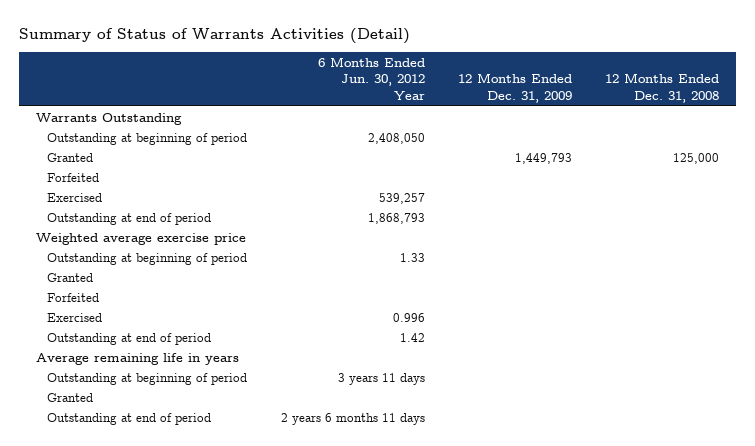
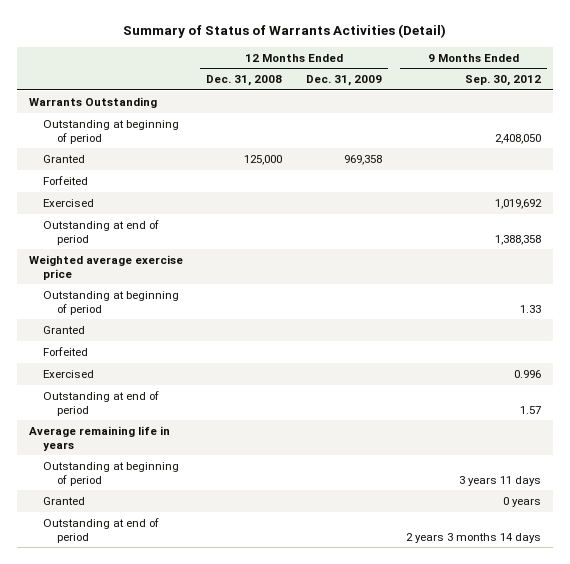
- | 6 Months Ended Jun. 30, 2012 Year | 12 Months Ended Dec. 31, 2009 | 12 Months Ended Dec. 31, 2008
+ | 12 Months Ended Dec. 31, 2008 | 12 Months Ended Dec. 31, 2009 | 9 Months Ended Sep. 30, 2012
- Granted | | 1,449,793 | 125,000
+ Granted | 125,000 | 969,358 |

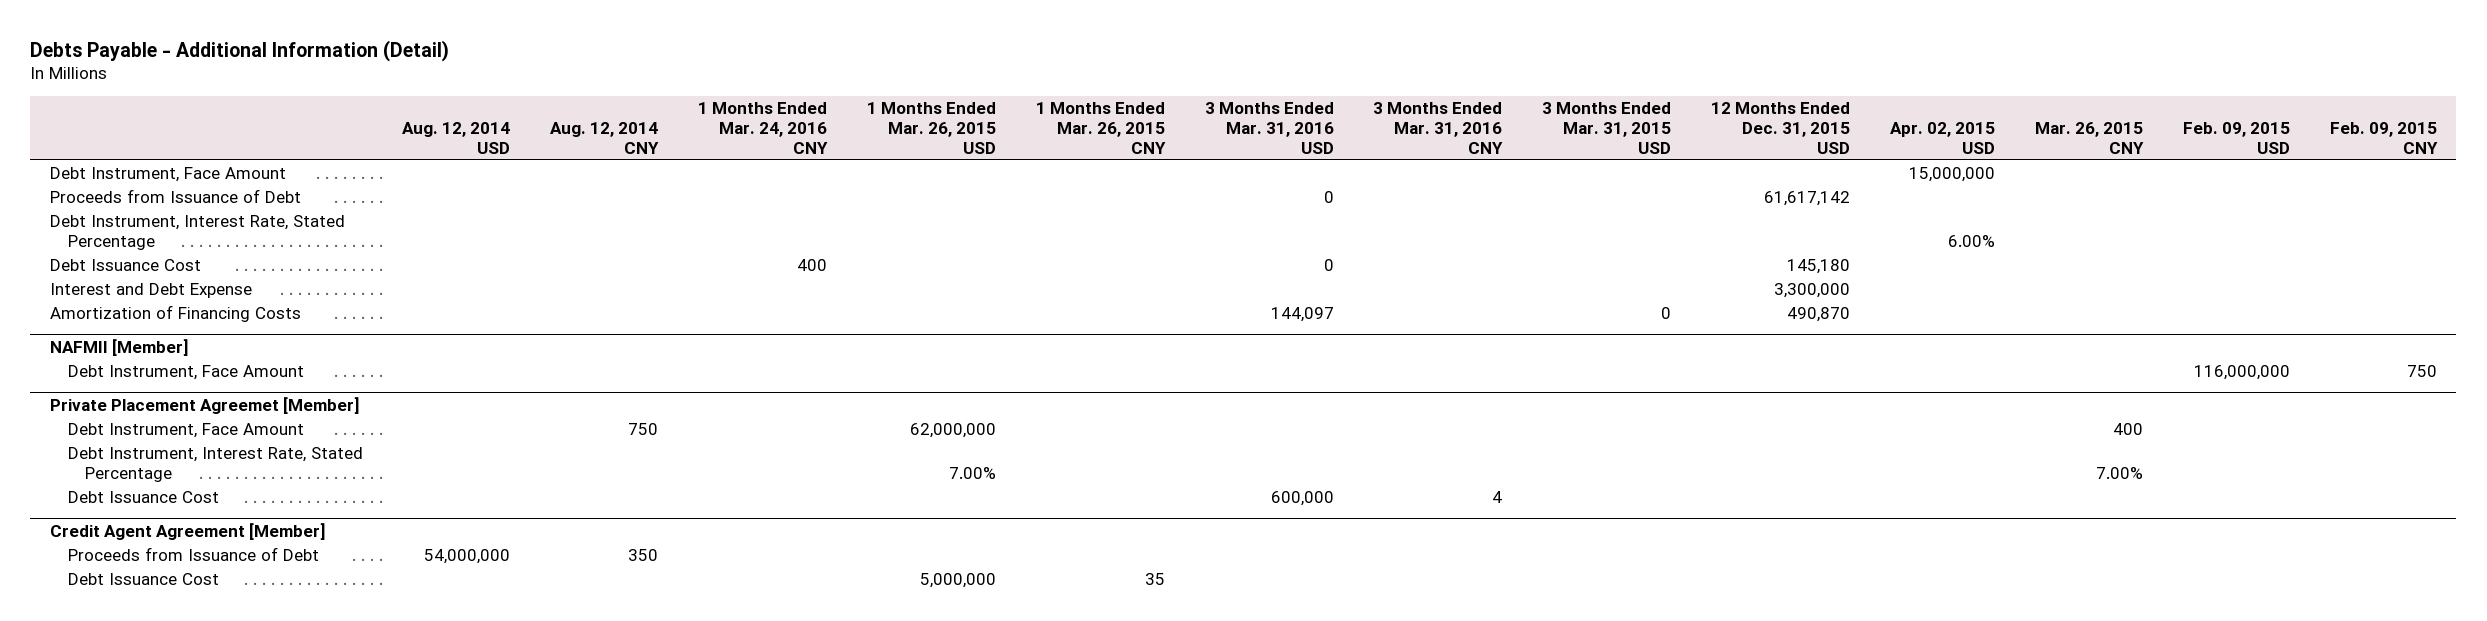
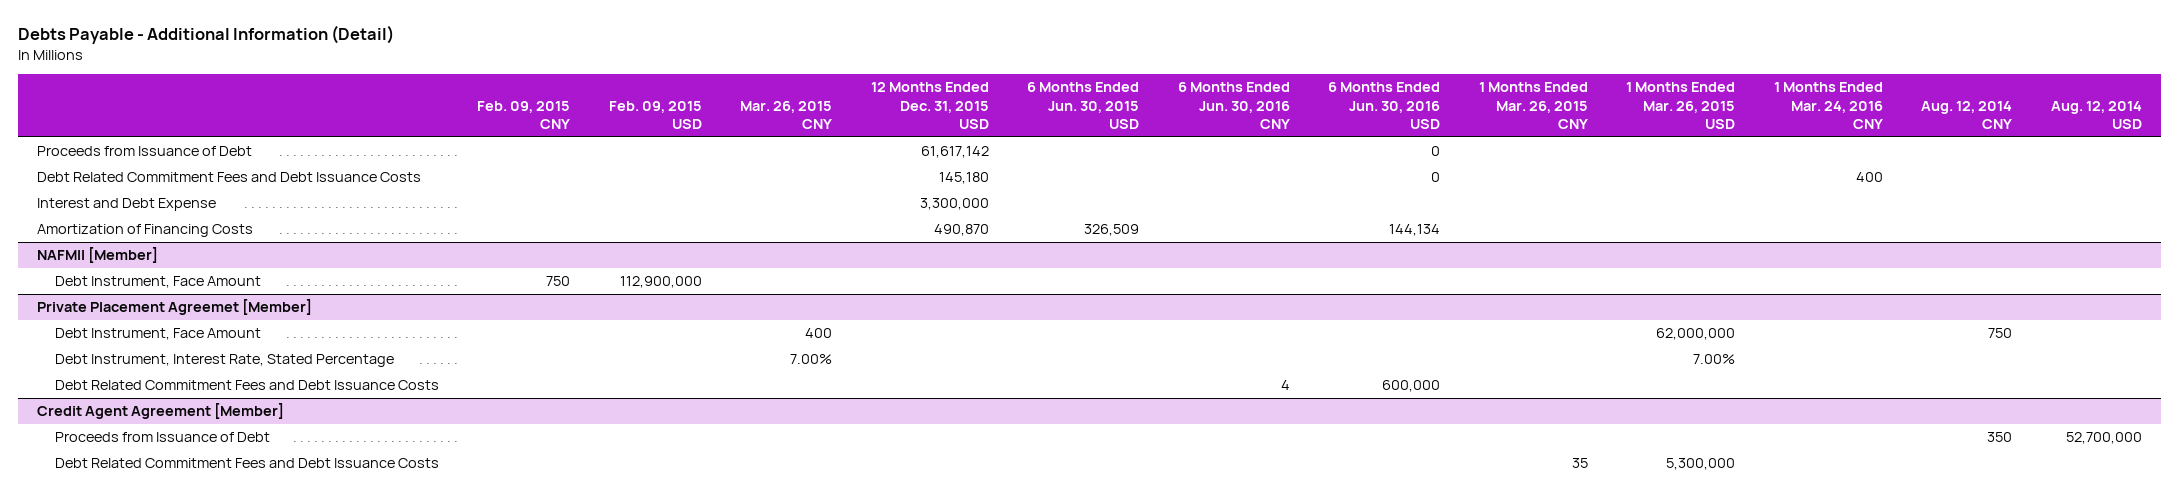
- | Aug. 12, 2014 USD | Aug. 12, 2014 CNY | 1 Months Ended Mar. 24, 2016 CNY | 1 Months Ended Mar. 26, 2015 USD | 1 Months Ended Mar. 26, 2015 CNY | 3 Months Ended Mar. 31, 2016 USD | 3 Months Ended Mar. 31, 2016 CNY | 3 Months Ended Mar. 31, 2015 USD | 12 Months Ended Dec. 31, 2015 USD | Apr. 02, 2015 USD | Mar. 26, 2015 CNY | Feb. 09, 2015 USD | Feb. 09, 2015 CNY
+ | Feb. 09, 2015 CNY | Feb. 09, 2015 USD | Mar. 26, 2015 CNY | 12 Months Ended Dec. 31, 2015 USD | 6 Months Ended Jun. 30, 2015 USD | 6 Months Ended Jun. 30, 2016 CNY | 6 Months Ended Jun. 30, 2016 USD | 1 Months Ended Mar. 26, 2015 CNY | 1 Months Ended Mar. 26, 2015 USD | 1 Months Ended Mar. 24, 2016 CNY | Aug. 12, 2014 CNY | Aug. 12, 2014 USD
- Debt Instrument, Face Amount | | | | | | | | | | 15,000,000 | | |
- Debt Instrument, Interest Rate, Stated Percentage | | | | | | | | | | 6.00% | | |
- Debt Issuance Cost | | | 400 | | | 0 | | | 145,180 | | | |
+ Debt Related Commitment Fees and Debt Issuance Costs | | | | 145,180 | | | 0 | | | 400 | |
@ NAFMII [Member]
- Debt Instrument, Face Amount | | | | | | | | | | | | 116,000,000 | 750
+ Debt Instrument, Face Amount | 750 | 112,900,000 | | | | | | | | | |
@ Private Placement Agreemet [Member]
- Debt Issuance Cost | | | | | | 600,000 | 4 | | | | | |
+ Debt Related Commitment Fees and Debt Issuance Costs | | | | | | 4 | 600,000 | | | | |
@ Credit Agent Agreement [Member]
- Proceeds from Issuance of Debt | 54,000,000 | 350 | | | | | | | | | | |
- Debt Issuance Cost | | | | 5,000,000 | 35 | | | | | | | |
+ Proceeds from Issuance of Debt | | | | | | | | | | | 350 | 52,700,000
+ Debt Related Commitment Fees and Debt Issuance Costs | | | | | | | | 35 | 5,300,000 | | |

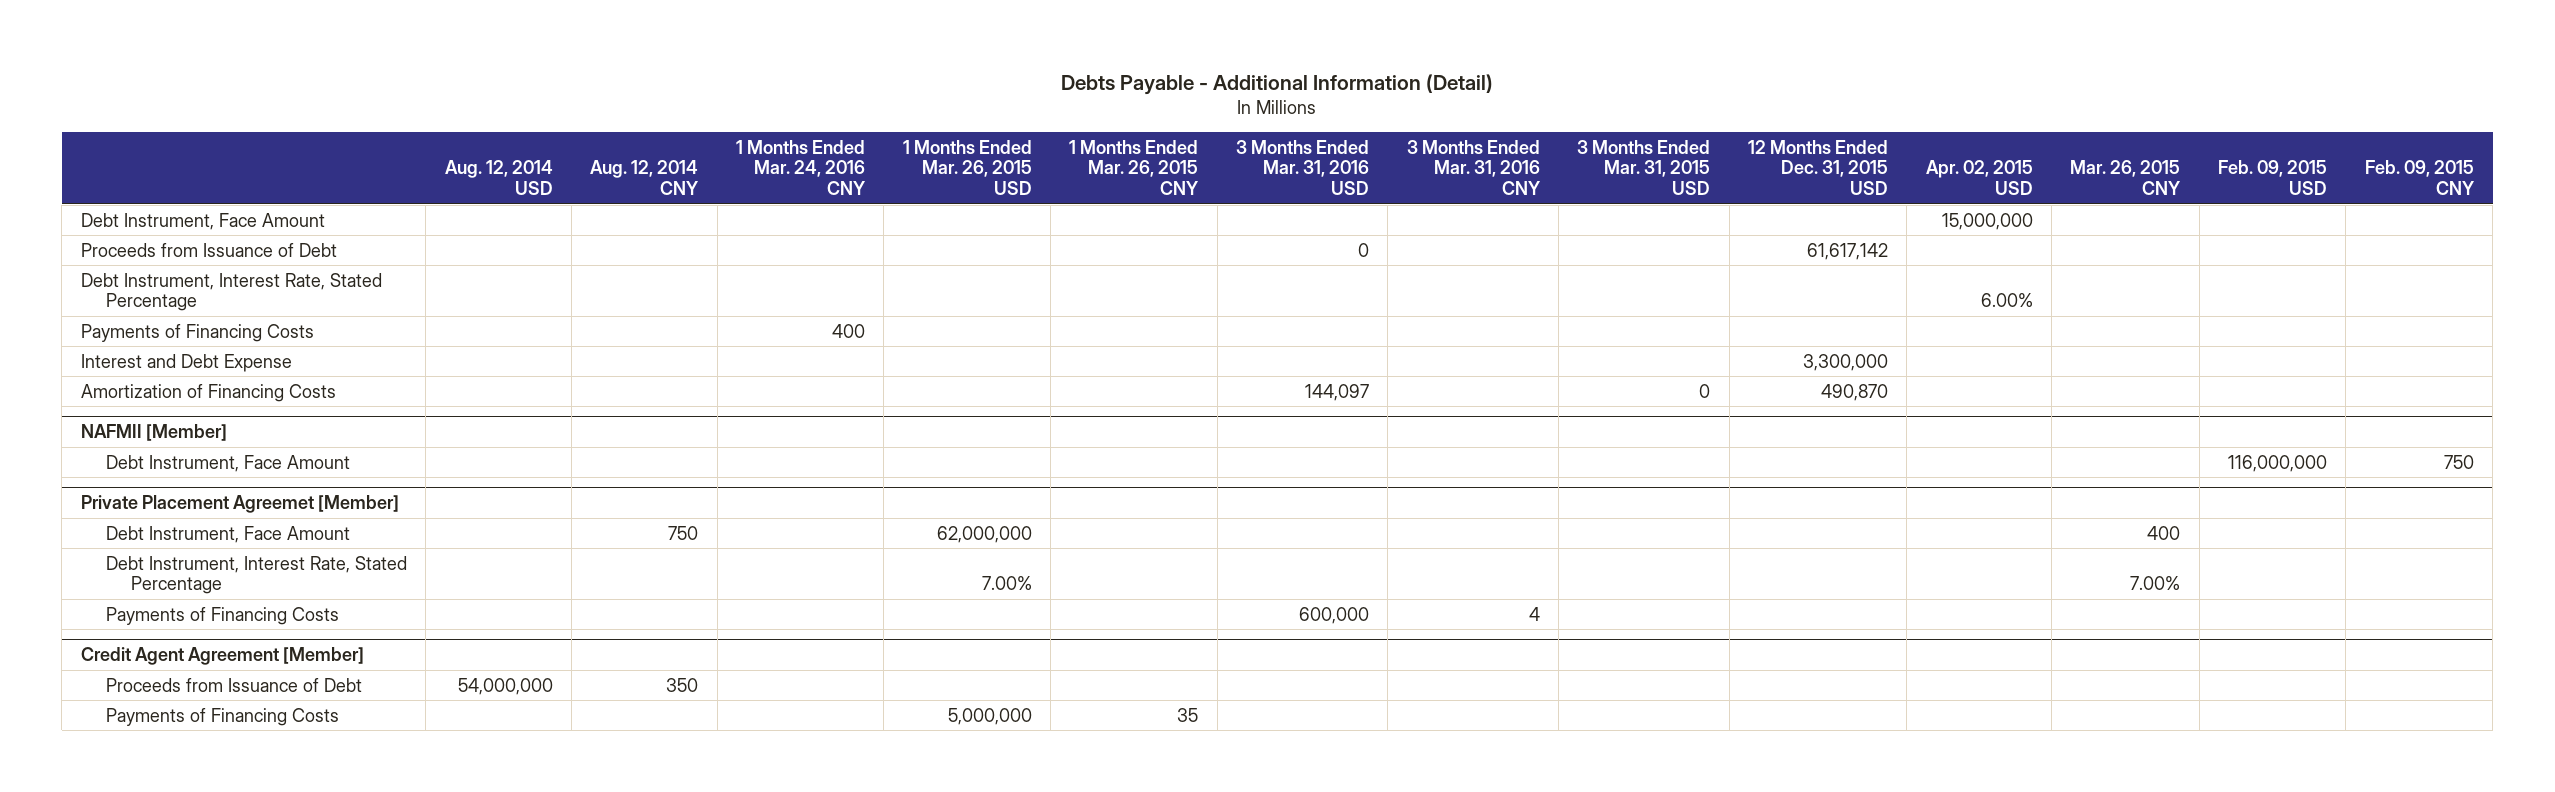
- | Feb. 09, 2015 CNY | Feb. 09, 2015 USD | Mar. 26, 2015 CNY | 12 Months Ended Dec. 31, 2015 USD | 6 Months Ended Jun. 30, 2015 USD | 6 Months Ended Jun. 30, 2016 CNY | 6 Months Ended Jun. 30, 2016 USD | 1 Months Ended Mar. 26, 2015 CNY | 1 Months Ended Mar. 26, 2015 USD | 1 Months Ended Mar. 24, 2016 CNY | Aug. 12, 2014 CNY | Aug. 12, 2014 USD
+ | Aug. 12, 2014 USD | Aug. 12, 2014 CNY | 1 Months Ended Mar. 24, 2016 CNY | 1 Months Ended Mar. 26, 2015 USD | 1 Months Ended Mar. 26, 2015 CNY | 3 Months Ended Mar. 31, 2016 USD | 3 Months Ended Mar. 31, 2016 CNY | 3 Months Ended Mar. 31, 2015 USD | 12 Months Ended Dec. 31, 2015 USD | Apr. 02, 2015 USD | Mar. 26, 2015 CNY | Feb. 09, 2015 USD | Feb. 09, 2015 CNY
+ Debt Instrument, Face Amount | | | | | | | | | | 15,000,000 | | |
- Debt Related Commitment Fees and Debt Issuance Costs | | | | 145,180 | | | 0 | | | 400 | |
+ Debt Instrument, Interest Rate, Stated Percentage | | | | | | | | | | 6.00% | | |
+ Payments of Financing Costs | | | 400 | | | | | | | | | |
@ NAFMII [Member]
- Debt Instrument, Face Amount | 750 | 112,900,000 | | | | | | | | | |
+ Debt Instrument, Face Amount | | | | | | | | | | | | 116,000,000 | 750
@ Private Placement Agreemet [Member]
- Debt Related Commitment Fees and Debt Issuance Costs | | | | | | 4 | 600,000 | | | | |
+ Payments of Financing Costs | | | | | | 600,000 | 4 | | | | | |
@ Credit Agent Agreement [Member]
- Proceeds from Issuance of Debt | | | | | | | | | | | 350 | 52,700,000
- Debt Related Commitment Fees and Debt Issuance Costs | | | | | | | | 35 | 5,300,000 | | |
+ Proceeds from Issuance of Debt | 54,000,000 | 350 | | | | | | | | | | |
+ Payments of Financing Costs | | | | 5,000,000 | 35 | | | | | | | |

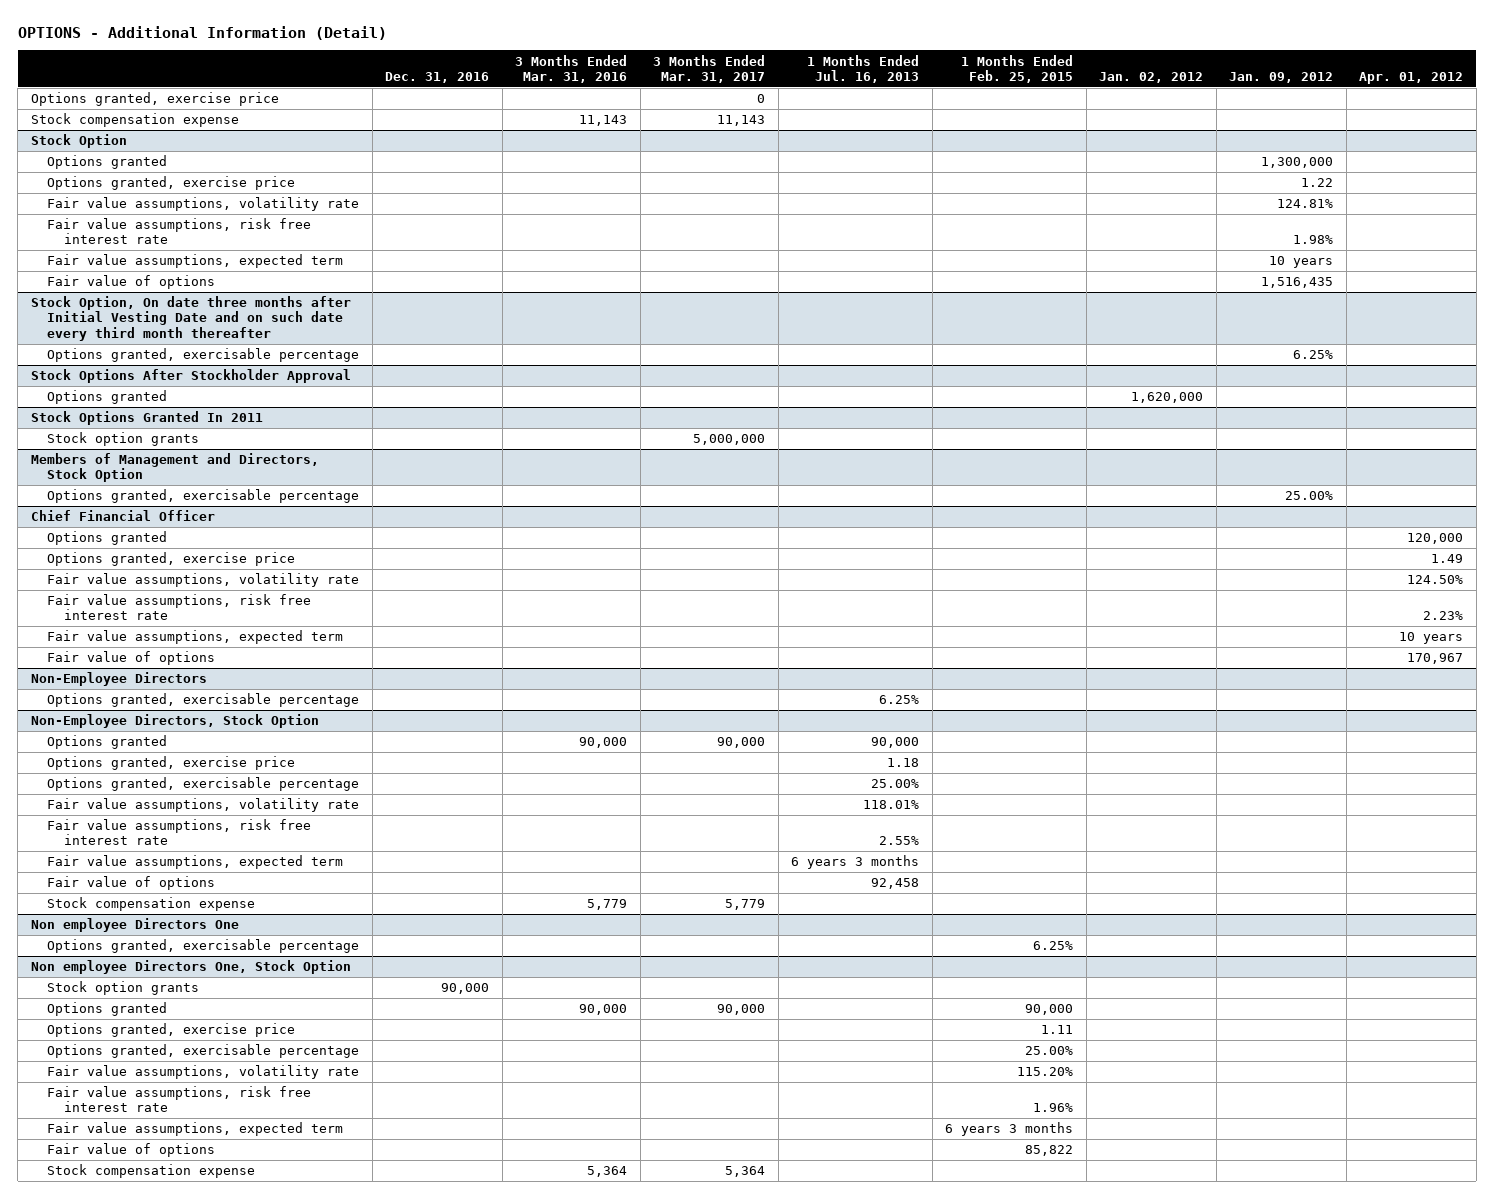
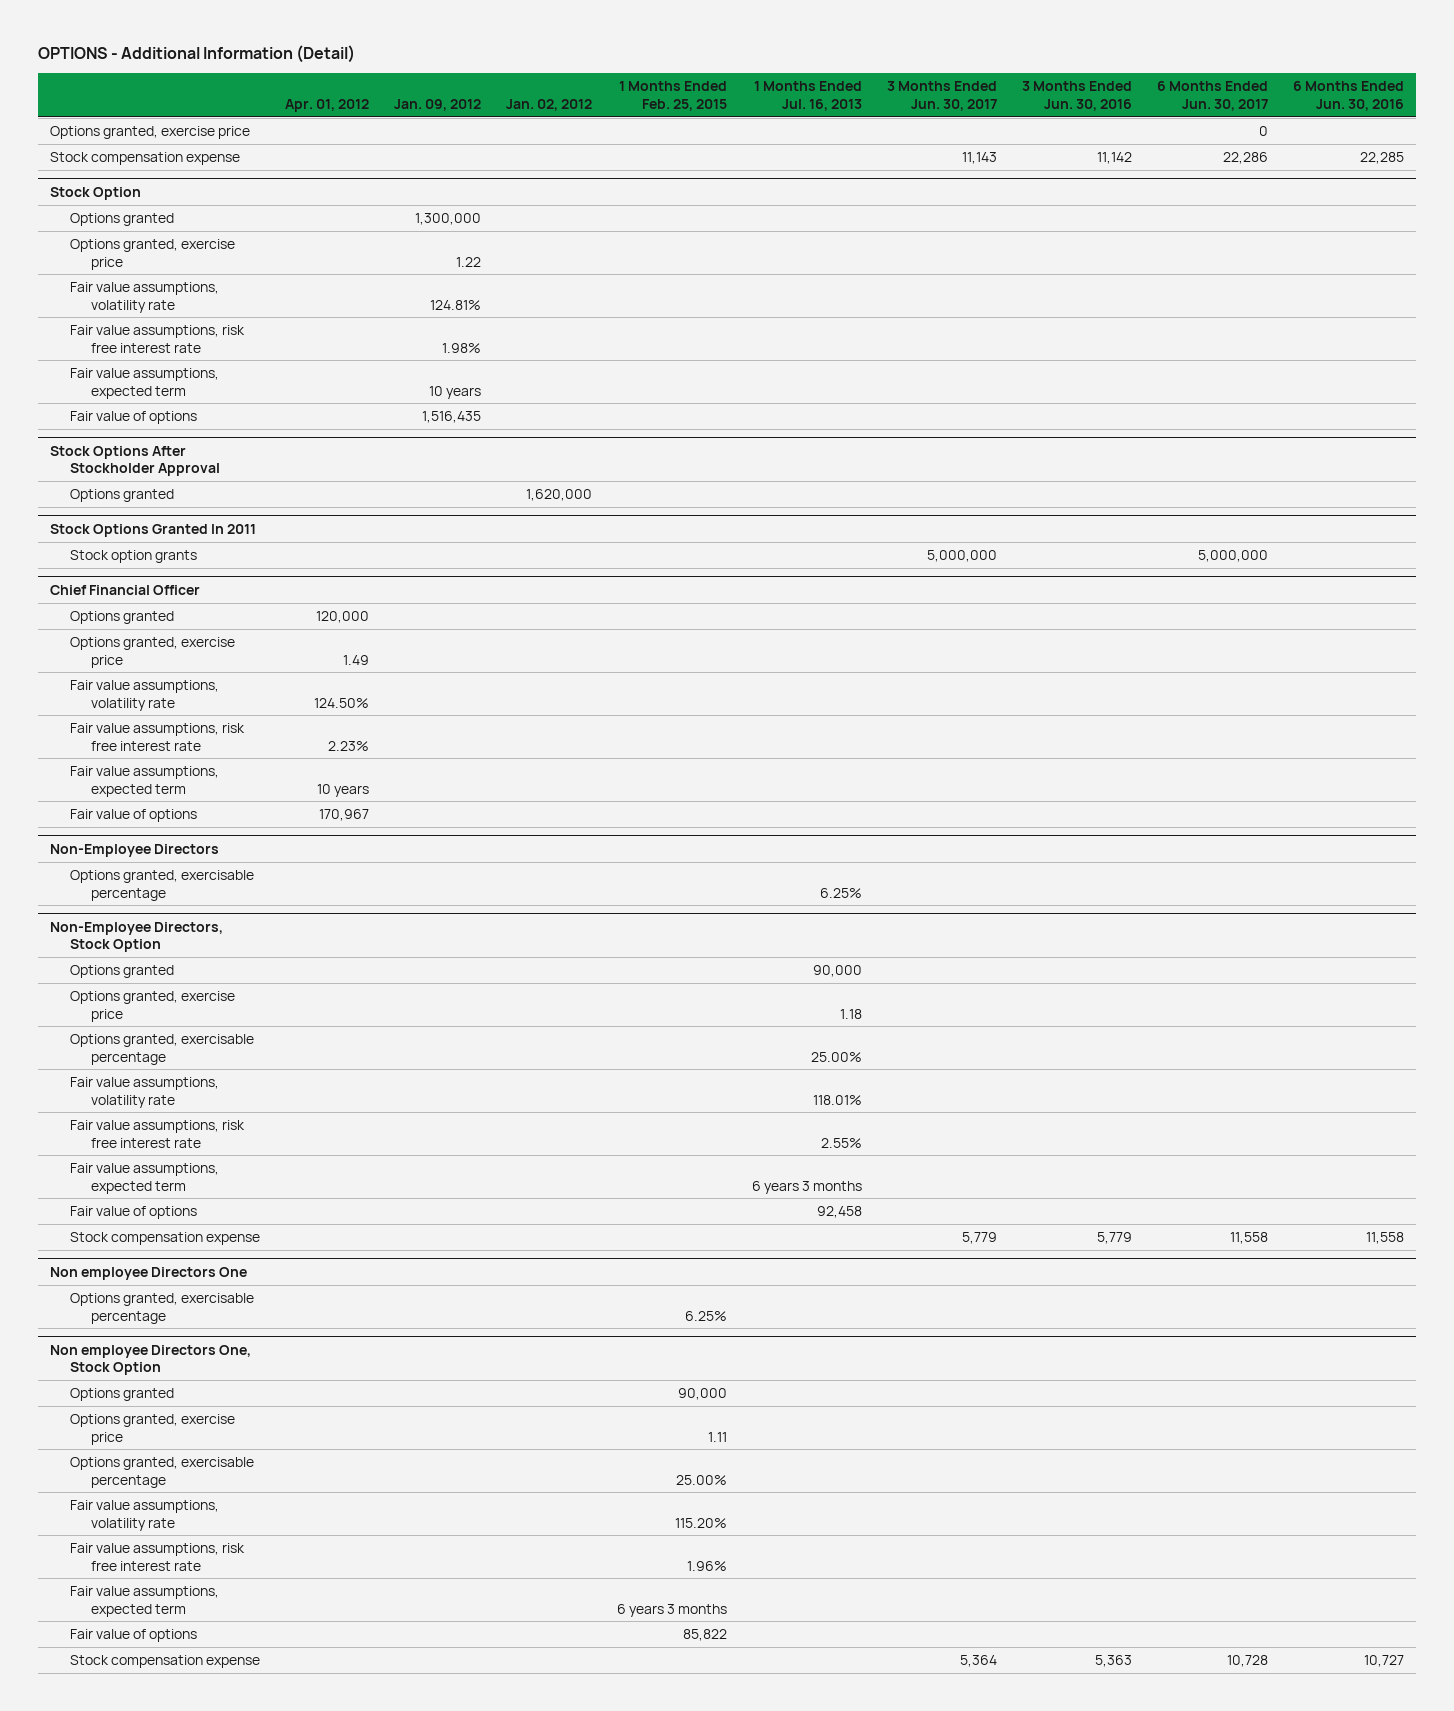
- | Dec. 31, 2016 | 3 Months Ended Mar. 31, 2016 | 3 Months Ended Mar. 31, 2017 | 1 Months Ended Jul. 16, 2013 | 1 Months Ended Feb. 25, 2015 | Jan. 02, 2012 | Jan. 09, 2012 | Apr. 01, 2012
+ | Apr. 01, 2012 | Jan. 09, 2012 | Jan. 02, 2012 | 1 Months Ended Feb. 25, 2015 | 1 Months Ended Jul. 16, 2013 | 3 Months Ended Jun. 30, 2017 | 3 Months Ended Jun. 30, 2016 | 6 Months Ended Jun. 30, 2017 | 6 Months Ended Jun. 30, 2016
- Stock Option, On date three months after Initial Vesting Date and on such date every third month thereafter
- Options granted, exercisable percentage | | | | | | | 6.25% |
- Members of Management and Directors, Stock Option
- Options granted, exercisable percentage | | | | | | | 25.00% |
@ Non employee Directors One, Stock Option
- Stock option grants | 90,000 | | | | | | |

